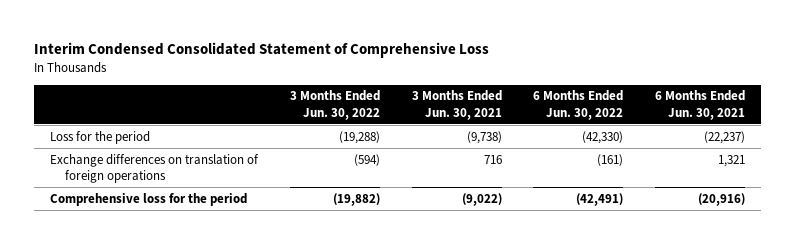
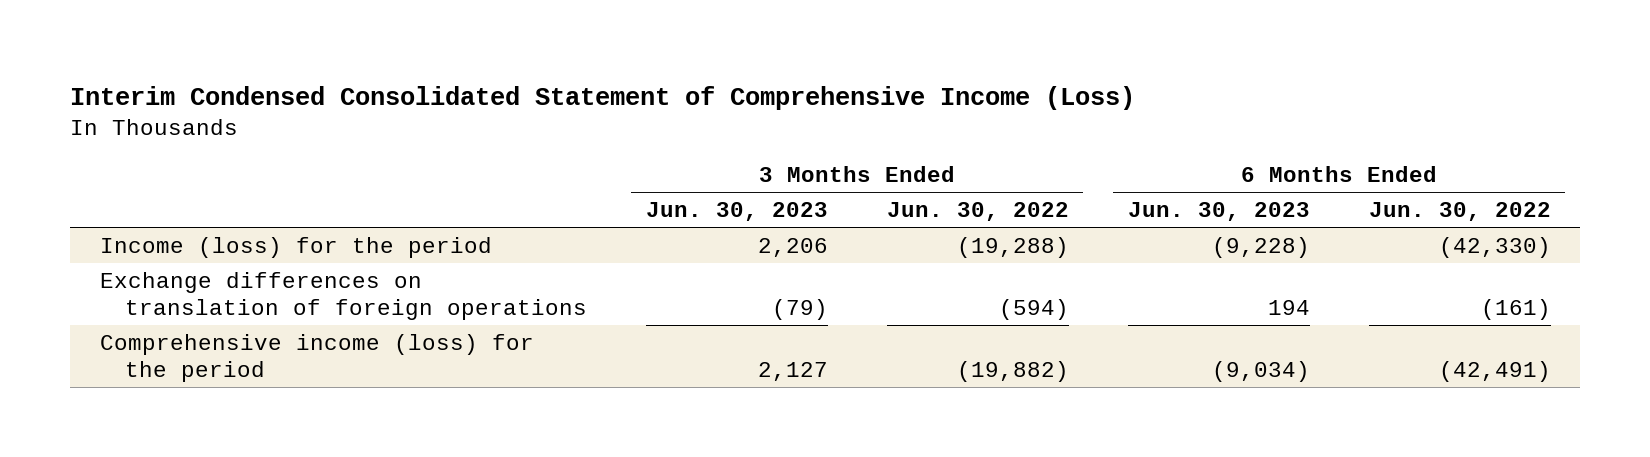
- Interim Condensed Consolidated Statement of Comprehensive Loss
+ Interim Condensed Consolidated Statement of Comprehensive Income (Loss)
- | 3 Months Ended Jun. 30, 2022 | 3 Months Ended Jun. 30, 2021 | 6 Months Ended Jun. 30, 2022 | 6 Months Ended Jun. 30, 2021
+ | 3 Months Ended Jun. 30, 2023 | 3 Months Ended Jun. 30, 2022 | 6 Months Ended Jun. 30, 2023 | 6 Months Ended Jun. 30, 2022
- Loss for the period | (19,288) | (9,738) | (42,330) | (22,237)
+ Income (loss) for the period | 2,206 | (19,288) | (9,228) | (42,330)
- Comprehensive loss for the period | (19,882) | (9,022) | (42,491) | (20,916)
+ Comprehensive income (loss) for the period | 2,127 | (19,882) | (9,034) | (42,491)

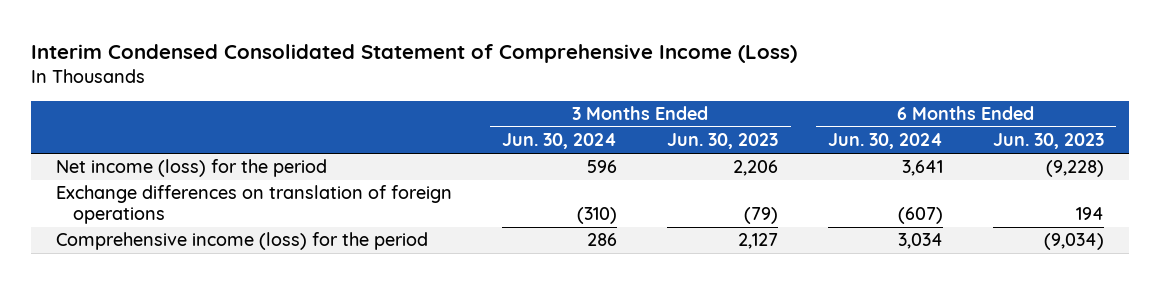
- | 3 Months Ended Jun. 30, 2023 | 3 Months Ended Jun. 30, 2022 | 6 Months Ended Jun. 30, 2023 | 6 Months Ended Jun. 30, 2022
+ | 3 Months Ended Jun. 30, 2024 | 3 Months Ended Jun. 30, 2023 | 6 Months Ended Jun. 30, 2024 | 6 Months Ended Jun. 30, 2023
- Income (loss) for the period | 2,206 | (19,288) | (9,228) | (42,330)
+ Net income (loss) for the period | 596 | 2,206 | 3,641 | (9,228)

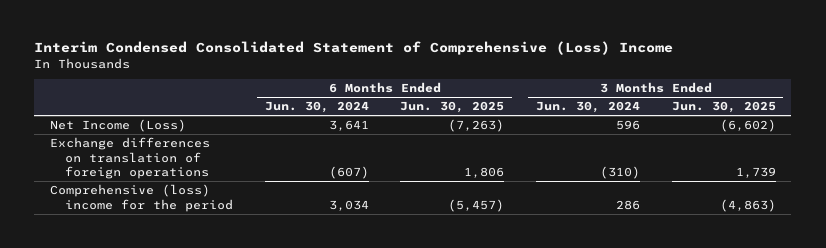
- Interim Condensed Consolidated Statement of Comprehensive Income (Loss)
+ Interim Condensed Consolidated Statement of Comprehensive (Loss) Income
- | 3 Months Ended Jun. 30, 2024 | 3 Months Ended Jun. 30, 2023 | 6 Months Ended Jun. 30, 2024 | 6 Months Ended Jun. 30, 2023
+ | 6 Months Ended Jun. 30, 2024 | 6 Months Ended Jun. 30, 2025 | 3 Months Ended Jun. 30, 2024 | 3 Months Ended Jun. 30, 2025
- Net income (loss) for the period | 596 | 2,206 | 3,641 | (9,228)
+ Net Income (Loss) | 3,641 | (7,263) | 596 | (6,602)
- Comprehensive income (loss) for the period | 286 | 2,127 | 3,034 | (9,034)
+ Comprehensive (loss) income for the period | 3,034 | (5,457) | 286 | (4,863)

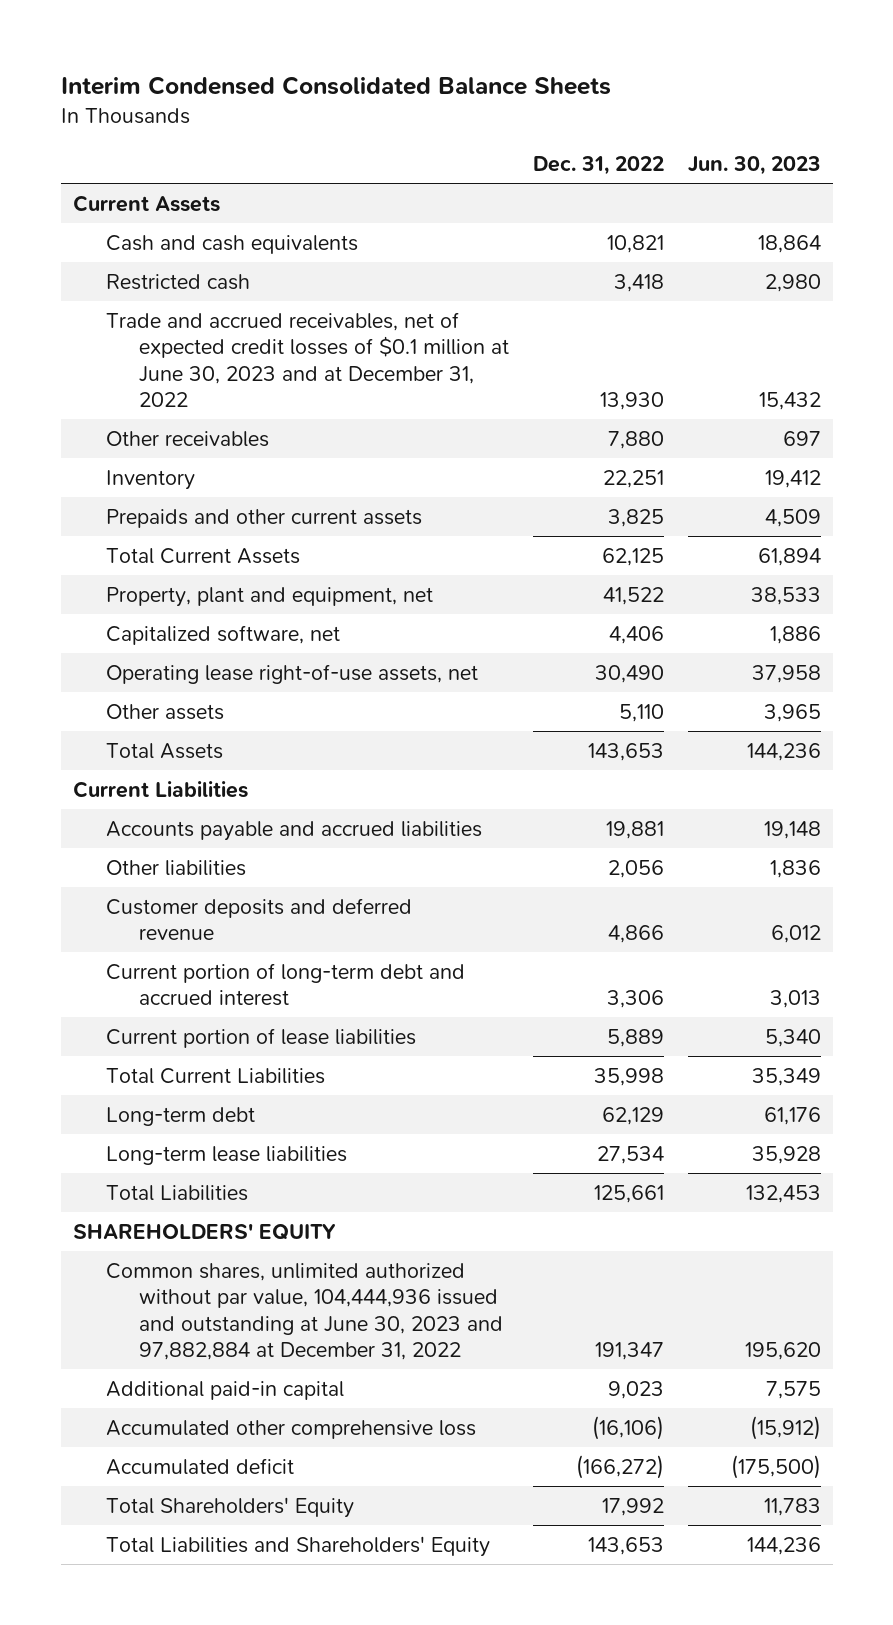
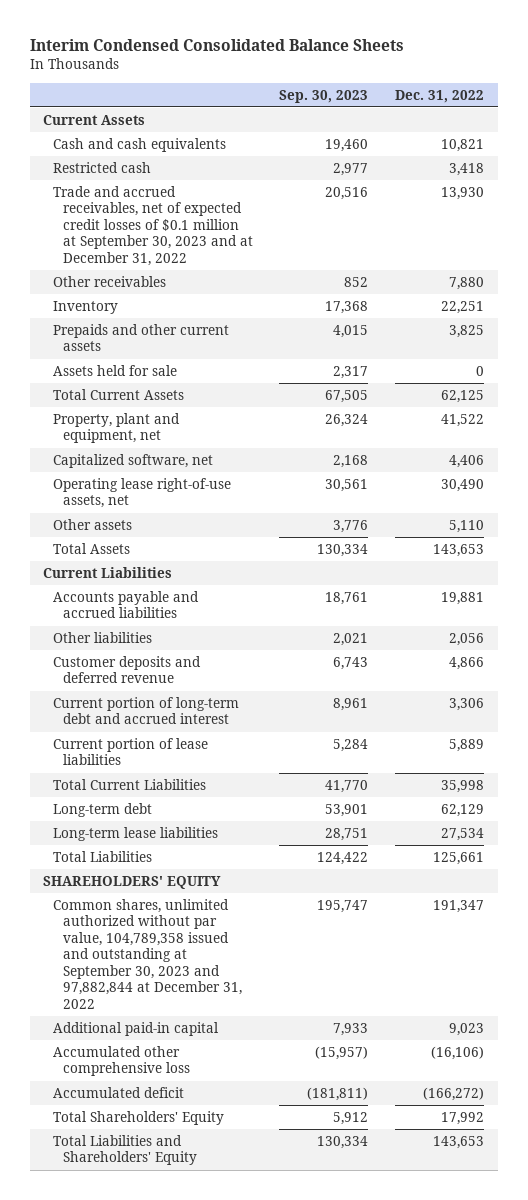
- | Dec. 31, 2022 | Jun. 30, 2023
+ | Sep. 30, 2023 | Dec. 31, 2022
- Trade and accrued receivables, net of expected credit losses of $0.1 million at June 30, 2023 and at December 31, 2022 | 13,930 | 15,432
+ Trade and accrued receivables, net of expected credit losses of $0.1 million at September 30, 2023 and at December 31, 2022 | 20,516 | 13,930
+ Assets held for sale | 2,317 | 0
- Common shares, unlimited authorized without par value, 104,444,936 issued and outstanding at June 30, 2023 and 97,882,884 at December 31, 2022 | 191,347 | 195,620
+ Common shares, unlimited authorized without par value, 104,789,358 issued and outstanding at September 30, 2023 and 97,882,844 at December 31, 2022 | 195,747 | 191,347

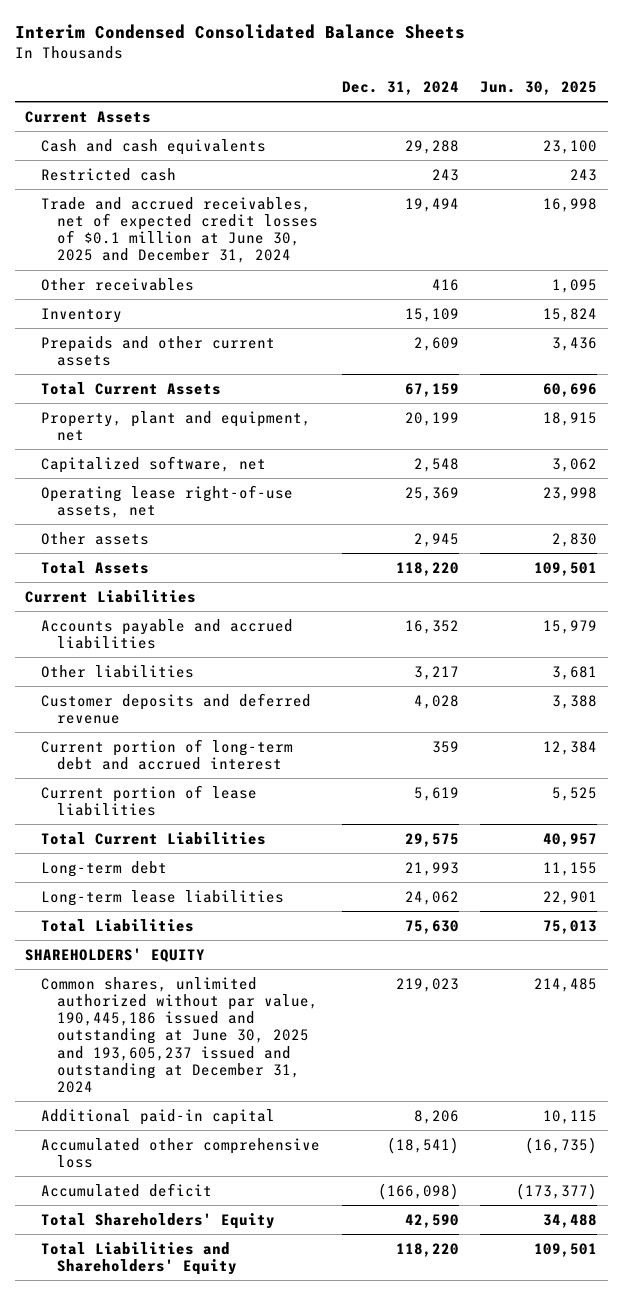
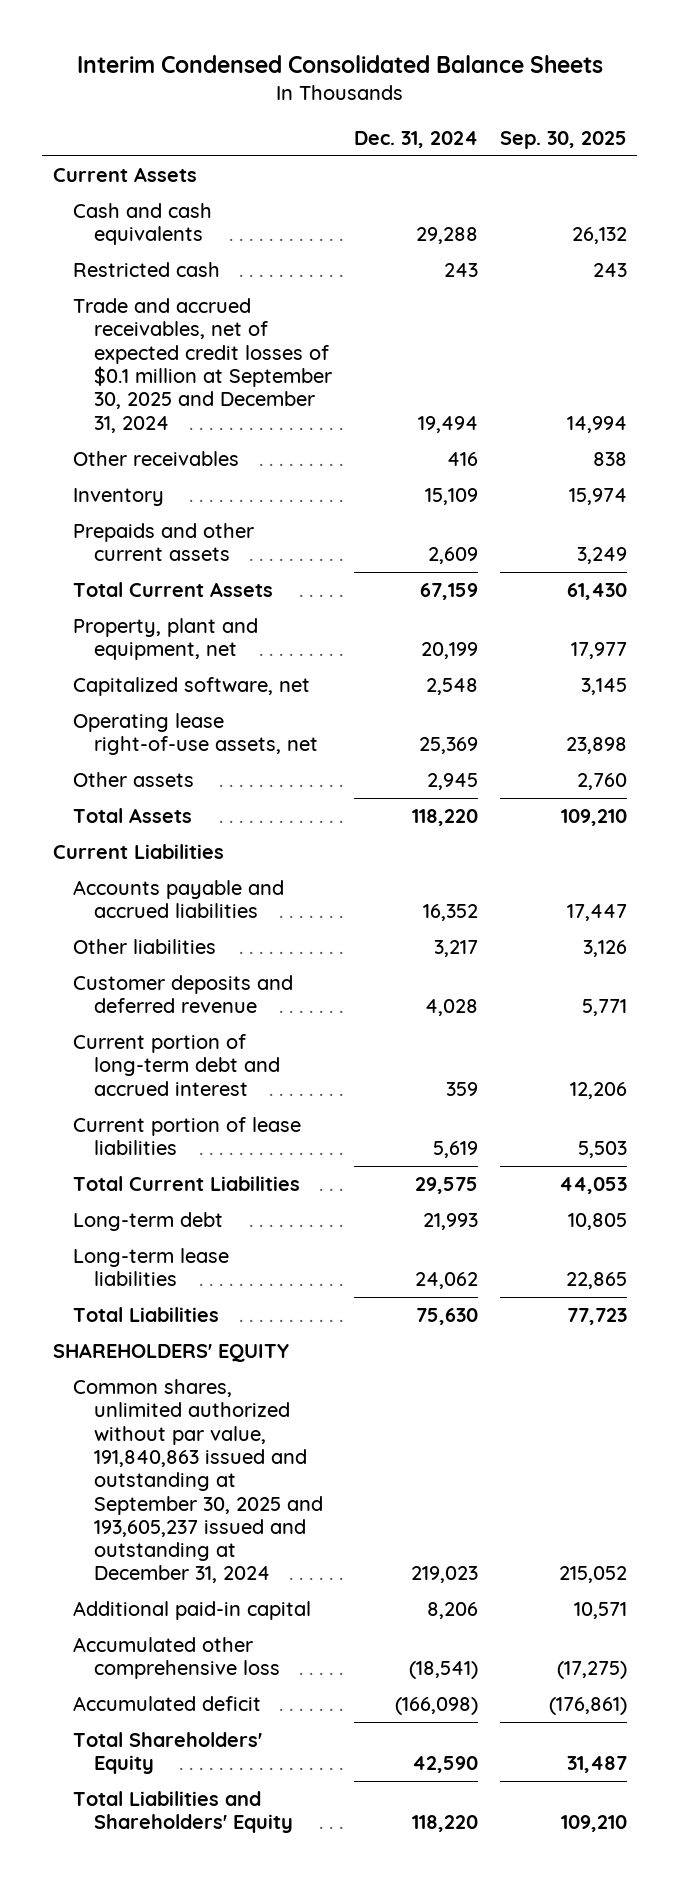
- | Dec. 31, 2024 | Jun. 30, 2025
+ | Dec. 31, 2024 | Sep. 30, 2025
- Trade and accrued receivables, net of expected credit losses of $0.1 million at June 30, 2025 and December 31, 2024 | 19,494 | 16,998
+ Trade and accrued receivables, net of expected credit losses of $0.1 million at September 30, 2025 and December 31, 2024 | 19,494 | 14,994
- Common shares, unlimited authorized without par value, 190,445,186 issued and outstanding at June 30, 2025 and 193,605,237 issued and outstanding at December 31, 2024 | 219,023 | 214,485
+ Common shares, unlimited authorized without par value, 191,840,863 issued and outstanding at September 30, 2025 and 193,605,237 issued and outstanding at December 31, 2024 | 219,023 | 215,052

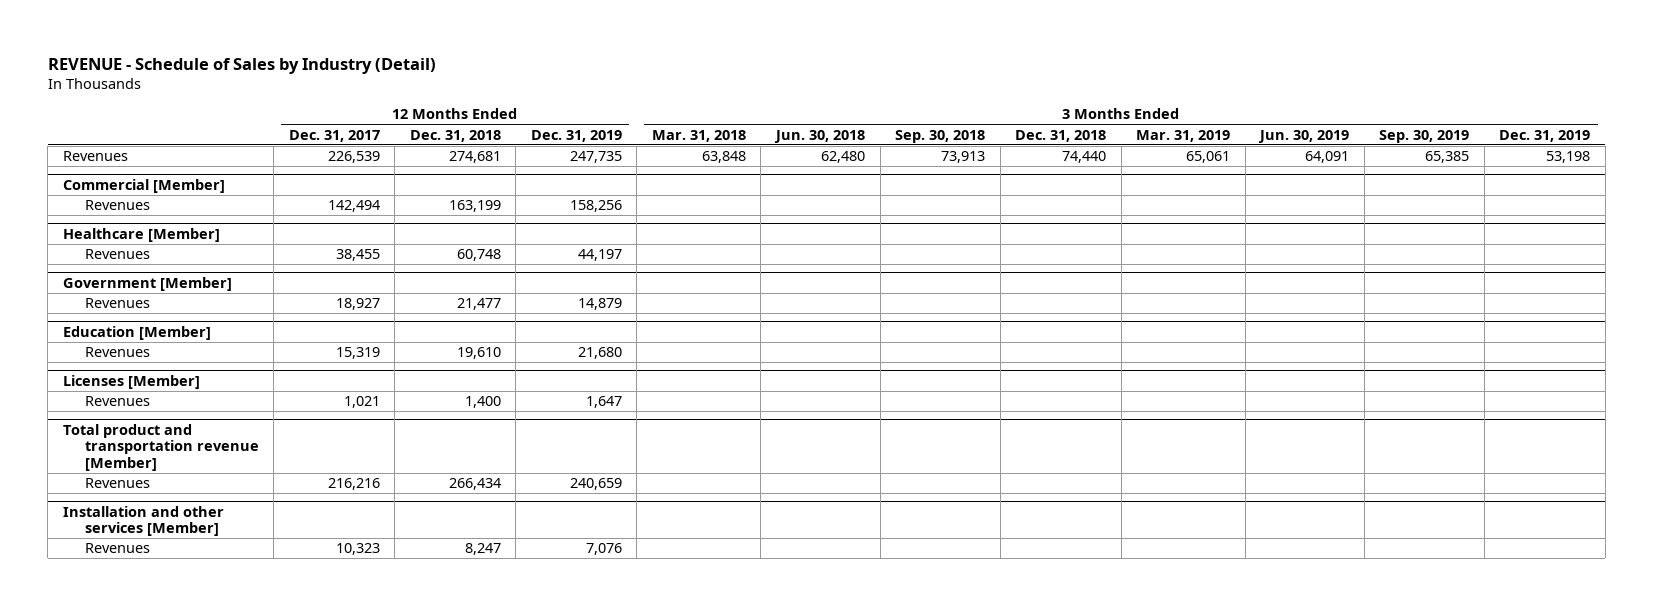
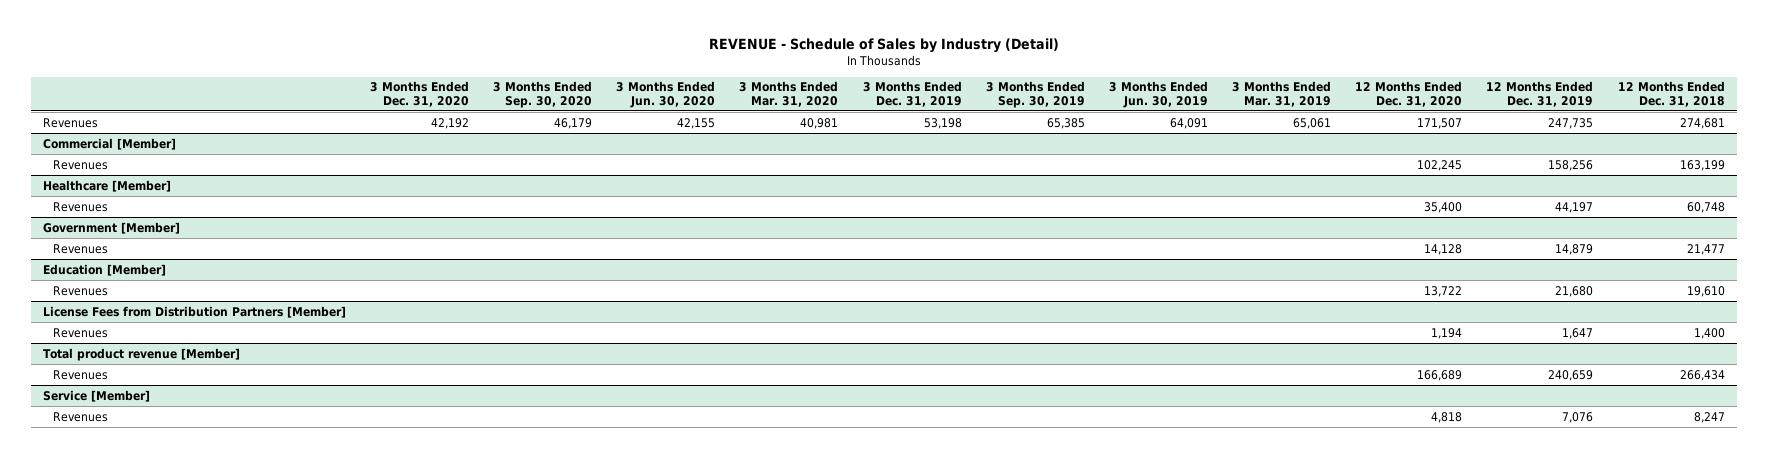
- | 12 Months Ended Dec. 31, 2017 | 12 Months Ended Dec. 31, 2018 | 12 Months Ended Dec. 31, 2019 | 3 Months Ended Mar. 31, 2018 | 3 Months Ended Jun. 30, 2018 | 3 Months Ended Sep. 30, 2018 | 3 Months Ended Dec. 31, 2018 | 3 Months Ended Mar. 31, 2019 | 3 Months Ended Jun. 30, 2019 | 3 Months Ended Sep. 30, 2019 | 3 Months Ended Dec. 31, 2019
+ | 3 Months Ended Dec. 31, 2020 | 3 Months Ended Sep. 30, 2020 | 3 Months Ended Jun. 30, 2020 | 3 Months Ended Mar. 31, 2020 | 3 Months Ended Dec. 31, 2019 | 3 Months Ended Sep. 30, 2019 | 3 Months Ended Jun. 30, 2019 | 3 Months Ended Mar. 31, 2019 | 12 Months Ended Dec. 31, 2020 | 12 Months Ended Dec. 31, 2019 | 12 Months Ended Dec. 31, 2018
- Licenses [Member]
+ License Fees from Distribution Partners [Member]
- Total product and transportation revenue [Member]
+ Total product revenue [Member]
- Installation and other services [Member]
+ Service [Member]

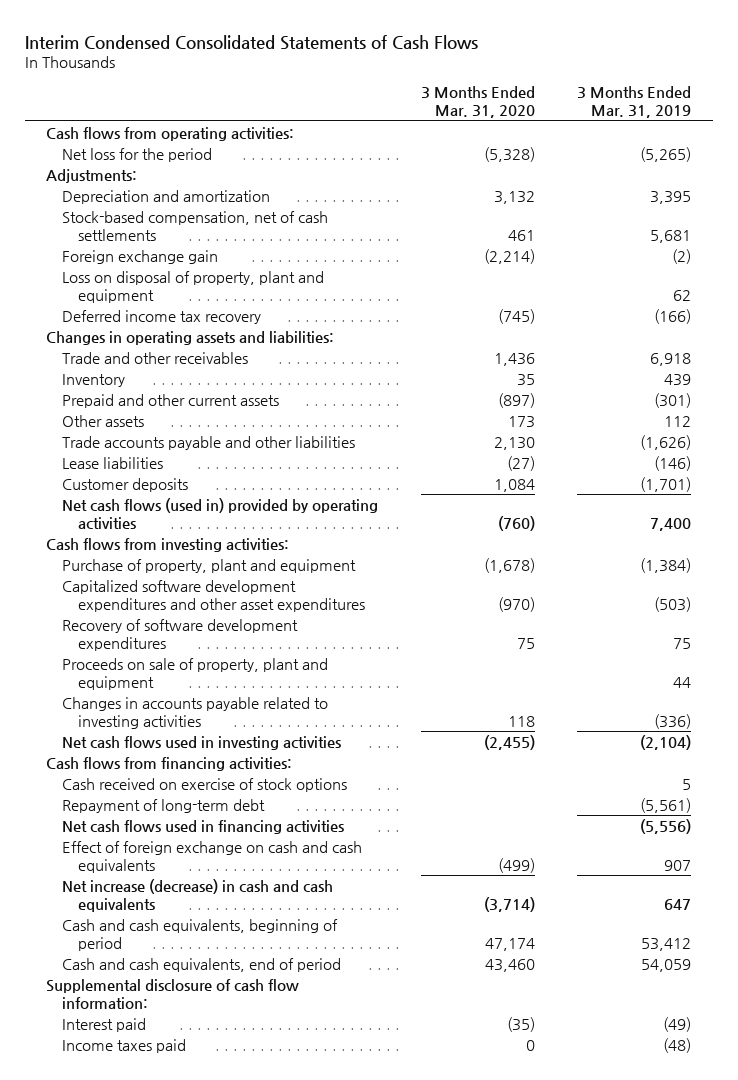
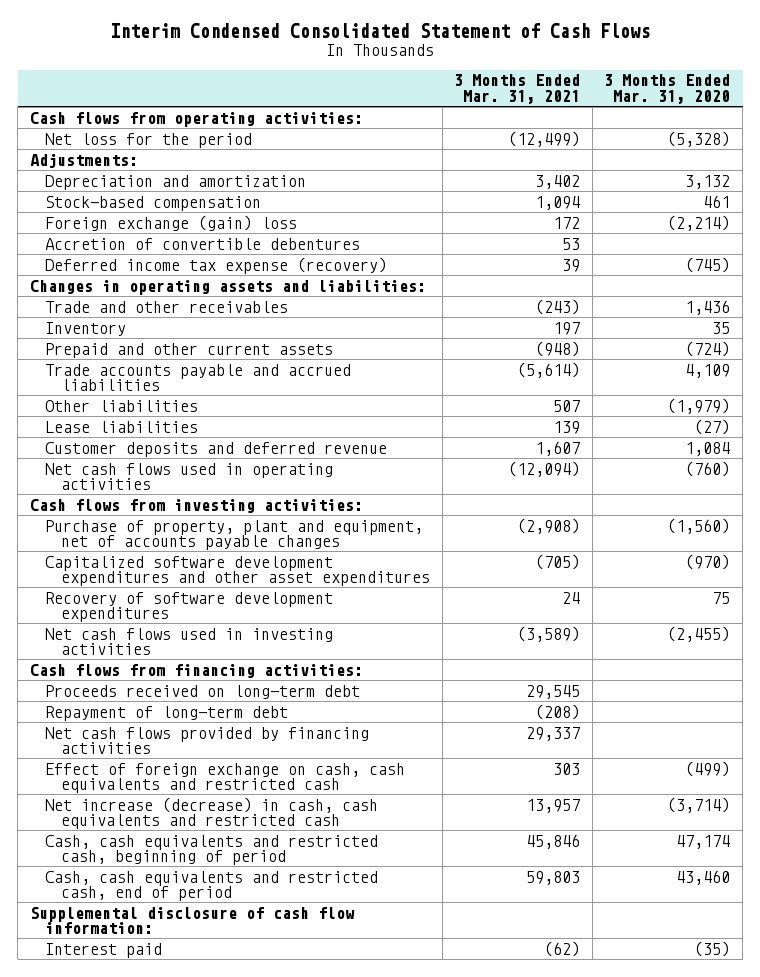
- Interim Condensed Consolidated Statements of Cash Flows
+ Interim Condensed Consolidated Statement of Cash Flows
- | 3 Months Ended Mar. 31, 2020 | 3 Months Ended Mar. 31, 2019
+ | 3 Months Ended Mar. 31, 2021 | 3 Months Ended Mar. 31, 2020
- Stock-based compensation, net of cash settlements | 461 | 5,681
- Foreign exchange gain | (2,214) | (2)
- Loss on disposal of property, plant and equipment | | 62
- Deferred income tax recovery | (745) | (166)
+ Stock-based compensation | 1,094 | 461
+ Foreign exchange (gain) loss | 172 | (2,214)
+ Accretion of convertible debentures | 53 |
+ Deferred income tax expense (recovery) | 39 | (745)
- Prepaid and other current assets | (897) | (301)
- Other assets | 173 | 112
- Trade accounts payable and other liabilities | 2,130 | (1,626)
+ Prepaid and other current assets | (948) | (724)
+ Trade accounts payable and accrued liabilities | (5,614) | 4,109
+ Other liabilities | 507 | (1,979)
- Customer deposits | 1,084 | (1,701)
- Net cash flows (used in) provided by operating activities | (760) | 7,400
+ Customer deposits and deferred revenue | 1,607 | 1,084
+ Net cash flows used in operating activities | (12,094) | (760)
- Purchase of property, plant and equipment | (1,678) | (1,384)
+ Purchase of property, plant and equipment, net of accounts payable changes | (2,908) | (1,560)
- Proceeds on sale of property, plant and equipment | | 44
- Changes in accounts payable related to investing activities | 118 | (336)
- Cash received on exercise of stock options | | 5
+ Proceeds received on long-term debt | 29,545 |
- Net cash flows used in financing activities | | (5,556)
- Effect of foreign exchange on cash and cash equivalents | (499) | 907
- Net increase (decrease) in cash and cash equivalents | (3,714) | 647
- Cash and cash equivalents, beginning of period | 47,174 | 53,412
- Cash and cash equivalents, end of period | 43,460 | 54,059
+ Net cash flows provided by financing activities | 29,337 |
+ Effect of foreign exchange on cash, cash equivalents and restricted cash | 303 | (499)
+ Net increase (decrease) in cash, cash equivalents and restricted cash | 13,957 | (3,714)
+ Cash, cash equivalents and restricted cash, beginning of period | 45,846 | 47,174
+ Cash, cash equivalents and restricted cash, end of period | 59,803 | 43,460
- Income taxes paid | 0 | (48)

